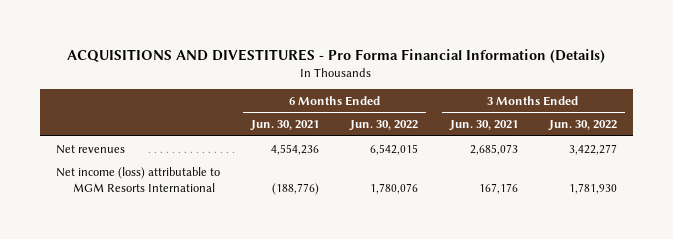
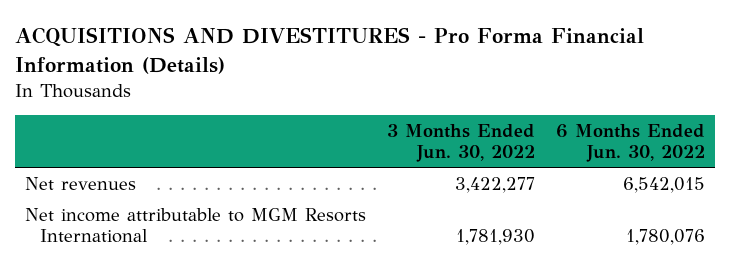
- | 6 Months Ended Jun. 30, 2021 | 6 Months Ended Jun. 30, 2022 | 3 Months Ended Jun. 30, 2021 | 3 Months Ended Jun. 30, 2022
+ | 3 Months Ended Jun. 30, 2022 | 6 Months Ended Jun. 30, 2022
- Net income (loss) attributable to MGM Resorts International | (188,776) | 1,780,076 | 167,176 | 1,781,930
+ Net income attributable to MGM Resorts International | 1,781,930 | 1,780,076

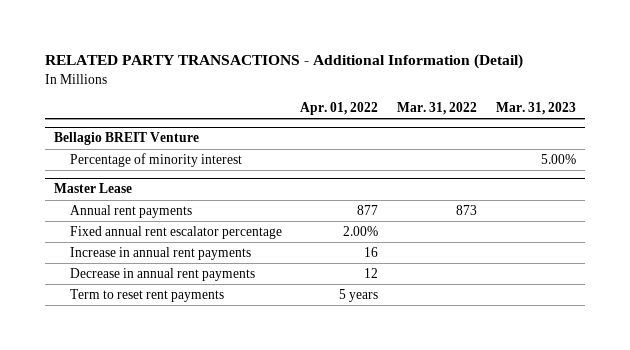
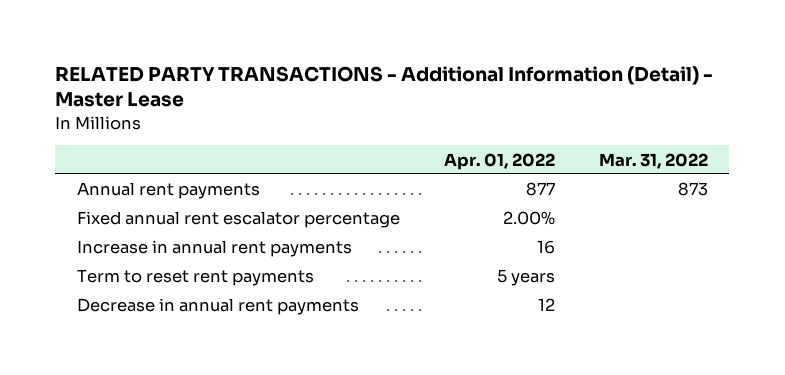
- RELATED PARTY TRANSACTIONS - Additional Information (Detail)
+ RELATED PARTY TRANSACTIONS - Additional Information (Detail) - Master Lease
- | Apr. 01, 2022 | Mar. 31, 2022 | Mar. 31, 2023
+ | Apr. 01, 2022 | Mar. 31, 2022
- Bellagio BREIT Venture
- Percentage of minority interest | | | 5.00%
- Master Lease
- Decrease in annual rent payments | 12 | |
+ Decrease in annual rent payments | 12 |

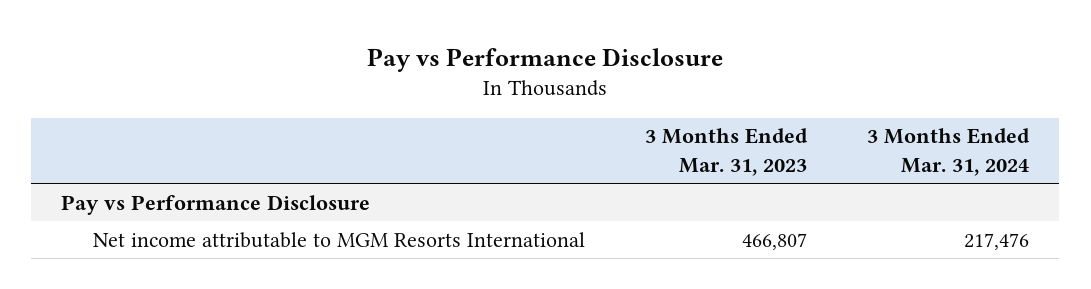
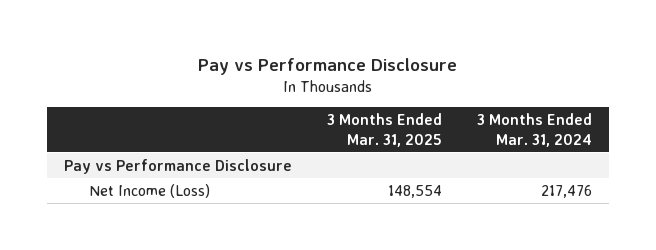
- | 3 Months Ended Mar. 31, 2023 | 3 Months Ended Mar. 31, 2024
+ | 3 Months Ended Mar. 31, 2025 | 3 Months Ended Mar. 31, 2024
- Net income attributable to MGM Resorts International | 466,807 | 217,476
+ Net Income (Loss) | 148,554 | 217,476

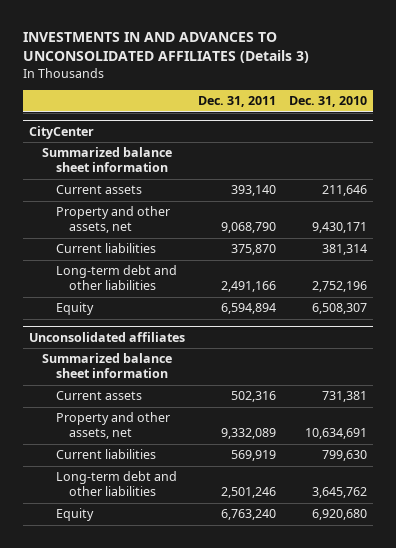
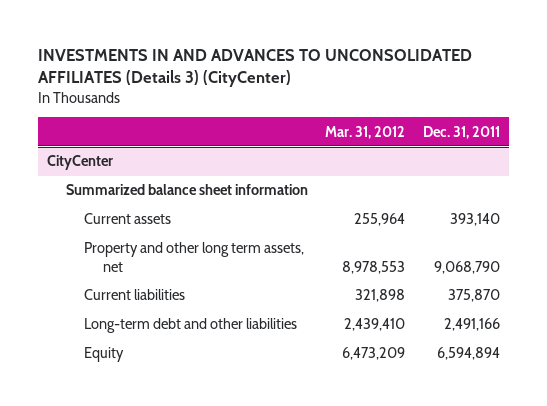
- INVESTMENTS IN AND ADVANCES TO UNCONSOLIDATED AFFILIATES (Details 3)
+ INVESTMENTS IN AND ADVANCES TO UNCONSOLIDATED AFFILIATES (Details 3) (CityCenter)
- | Dec. 31, 2011 | Dec. 31, 2010
+ | Mar. 31, 2012 | Dec. 31, 2011
@ CityCenter
- Property and other assets, net | 9,068,790 | 9,430,171
+ Property and other long term assets, net | 8,978,553 | 9,068,790
- Unconsolidated affiliates
- Summarized balance sheet information
- Current assets | 502,316 | 731,381
- Property and other assets, net | 9,332,089 | 10,634,691
- Current liabilities | 569,919 | 799,630
- Long-term debt and other liabilities | 2,501,246 | 3,645,762
- Equity | 6,763,240 | 6,920,680

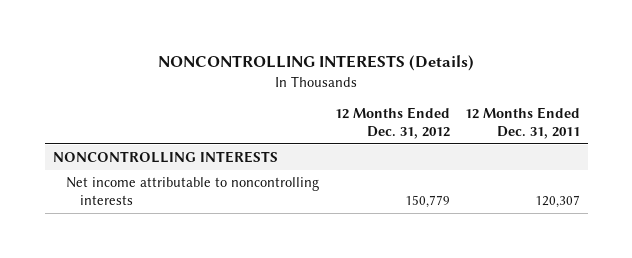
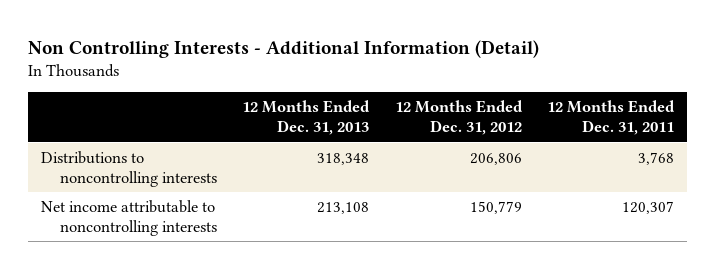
- NONCONTROLLING INTERESTS (Details)
+ Non Controlling Interests - Additional Information (Detail)
- | 12 Months Ended Dec. 31, 2012 | 12 Months Ended Dec. 31, 2011
+ | 12 Months Ended Dec. 31, 2013 | 12 Months Ended Dec. 31, 2012 | 12 Months Ended Dec. 31, 2011
- NONCONTROLLING INTERESTS
+ Distributions to noncontrolling interests | 318,348 | 206,806 | 3,768

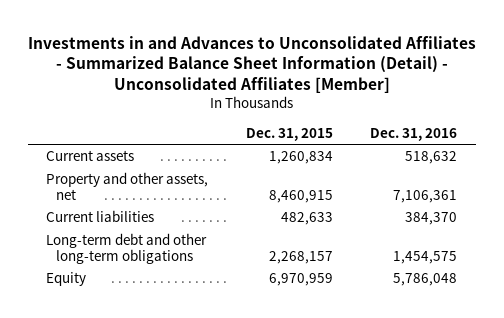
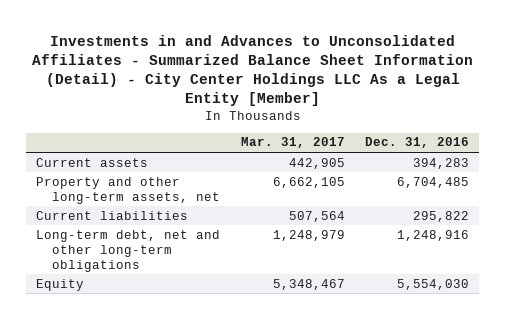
- Investments in and Advances to Unconsolidated Affiliates - Summarized Balance Sheet Information (Detail) - Unconsolidated Affiliates [Member]
+ Investments in and Advances to Unconsolidated Affiliates - Summarized Balance Sheet Information (Detail) - City Center Holdings LLC As a Legal Entity [Member]
- | Dec. 31, 2015 | Dec. 31, 2016
+ | Mar. 31, 2017 | Dec. 31, 2016
- Current assets | 1,260,834 | 518,632
- Property and other assets, net | 8,460,915 | 7,106,361
- Current liabilities | 482,633 | 384,370
- Long-term debt and other long-term obligations | 2,268,157 | 1,454,575
- Equity | 6,970,959 | 5,786,048
+ Current assets | 442,905 | 394,283
+ Property and other long-term assets, net | 6,662,105 | 6,704,485
+ Current liabilities | 507,564 | 295,822
+ Long-term debt, net and other long-term obligations | 1,248,979 | 1,248,916
+ Equity | 5,348,467 | 5,554,030

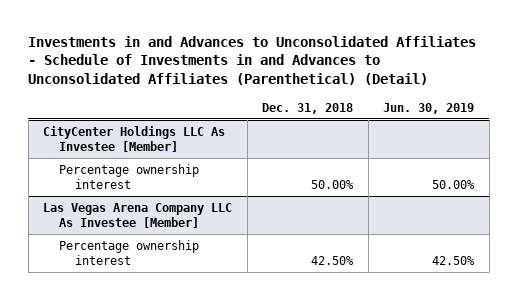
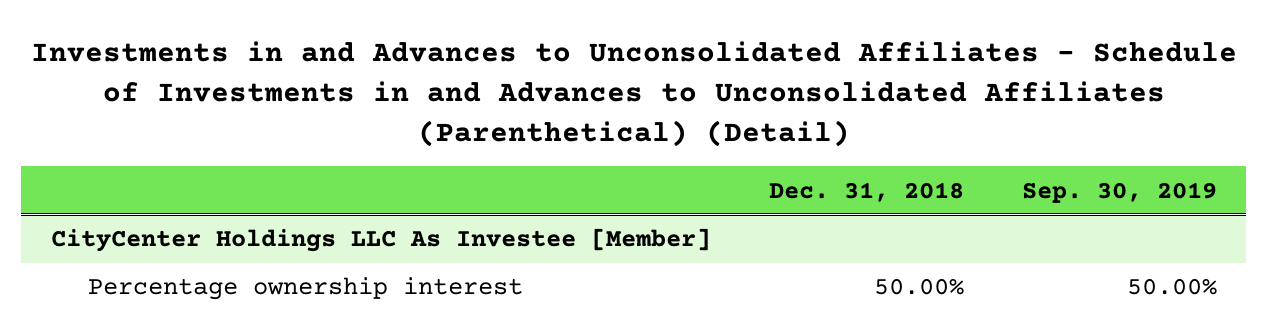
- | Dec. 31, 2018 | Jun. 30, 2019
+ | Dec. 31, 2018 | Sep. 30, 2019
- Las Vegas Arena Company LLC As Investee [Member]
- Percentage ownership interest | 42.50% | 42.50%

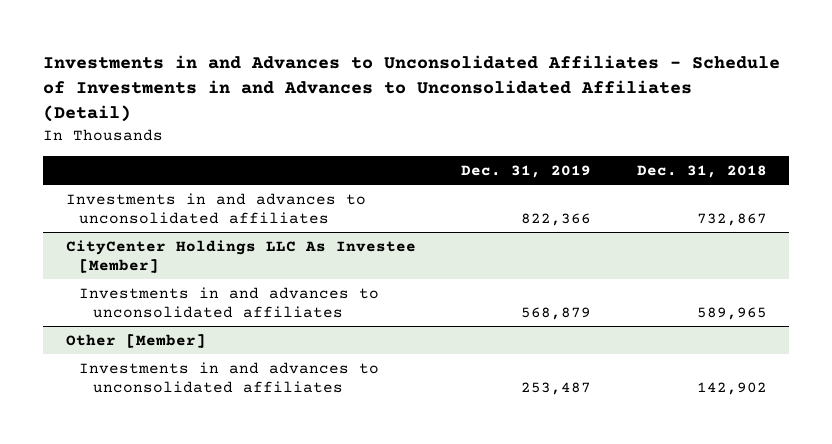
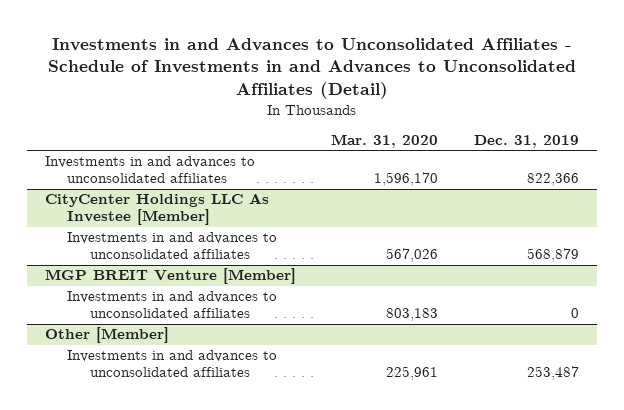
- | Dec. 31, 2019 | Dec. 31, 2018
+ | Mar. 31, 2020 | Dec. 31, 2019
+ MGP BREIT Venture [Member]
+ Investments in and advances to unconsolidated affiliates | 803,183 | 0

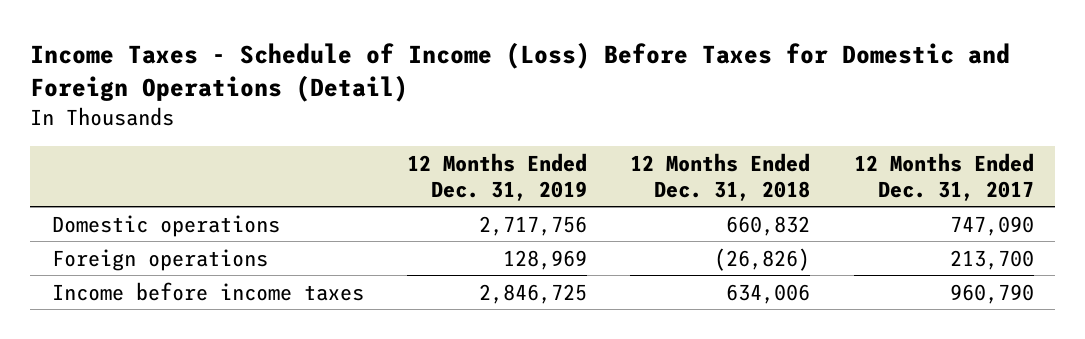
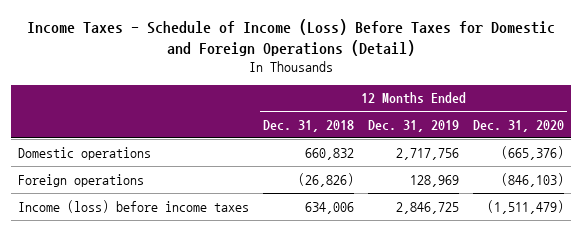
- | 12 Months Ended Dec. 31, 2019 | 12 Months Ended Dec. 31, 2018 | 12 Months Ended Dec. 31, 2017
+ | 12 Months Ended Dec. 31, 2018 | 12 Months Ended Dec. 31, 2019 | 12 Months Ended Dec. 31, 2020
- Income before income taxes | 2,846,725 | 634,006 | 960,790
+ Income (loss) before income taxes | 634,006 | 2,846,725 | (1,511,479)

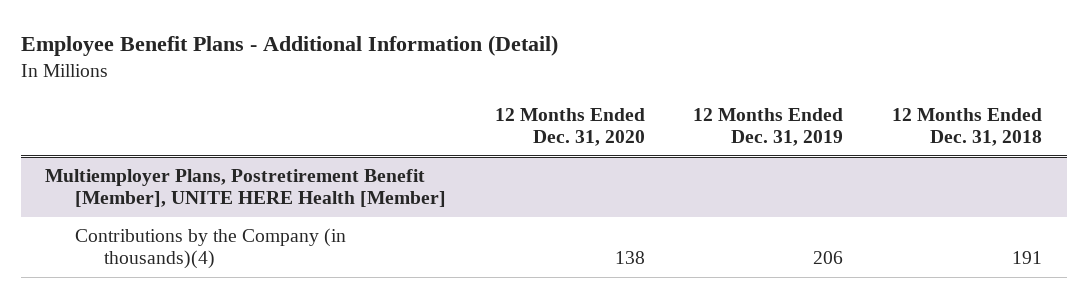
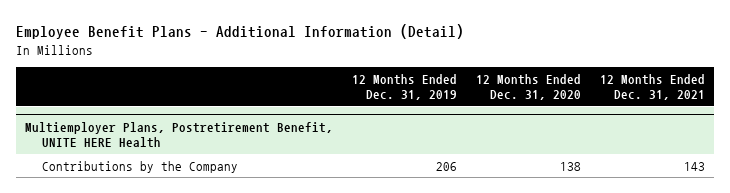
- | 12 Months Ended Dec. 31, 2020 | 12 Months Ended Dec. 31, 2019 | 12 Months Ended Dec. 31, 2018
+ | 12 Months Ended Dec. 31, 2019 | 12 Months Ended Dec. 31, 2020 | 12 Months Ended Dec. 31, 2021
- Multiemployer Plans, Postretirement Benefit [Member], UNITE HERE Health [Member]
- Contributions by the Company (in thousands)(4) | 138 | 206 | 191
+ Multiemployer Plans, Postretirement Benefit, UNITE HERE Health
+ Contributions by the Company | 206 | 138 | 143

